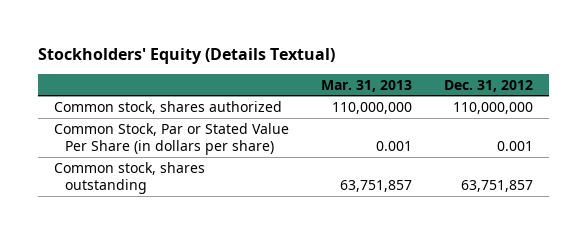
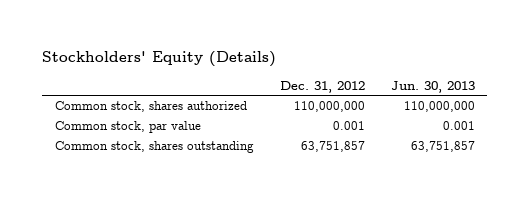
- Stockholders' Equity (Details Textual)
+ Stockholders' Equity (Details)
- | Mar. 31, 2013 | Dec. 31, 2012
+ | Dec. 31, 2012 | Jun. 30, 2013
- Common Stock, Par or Stated Value Per Share (in dollars per share) | 0.001 | 0.001
+ Common stock, par value | 0.001 | 0.001

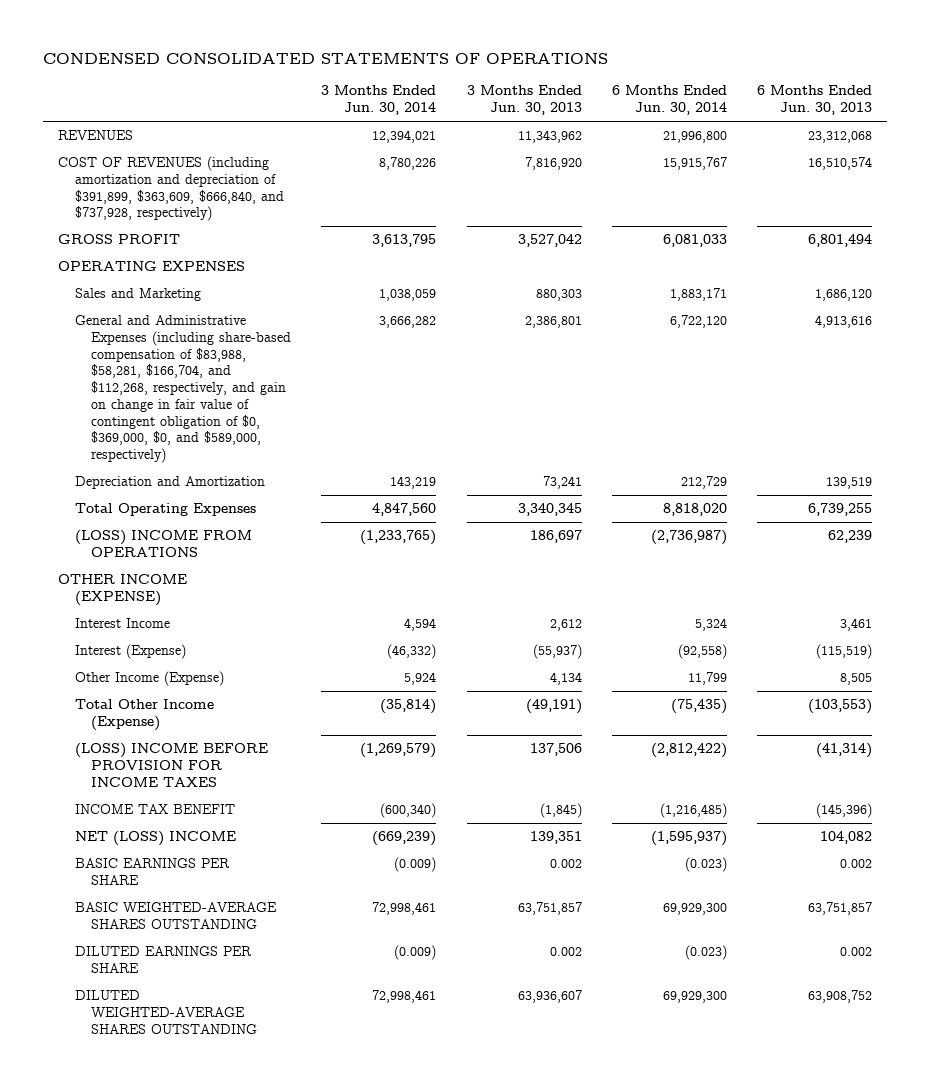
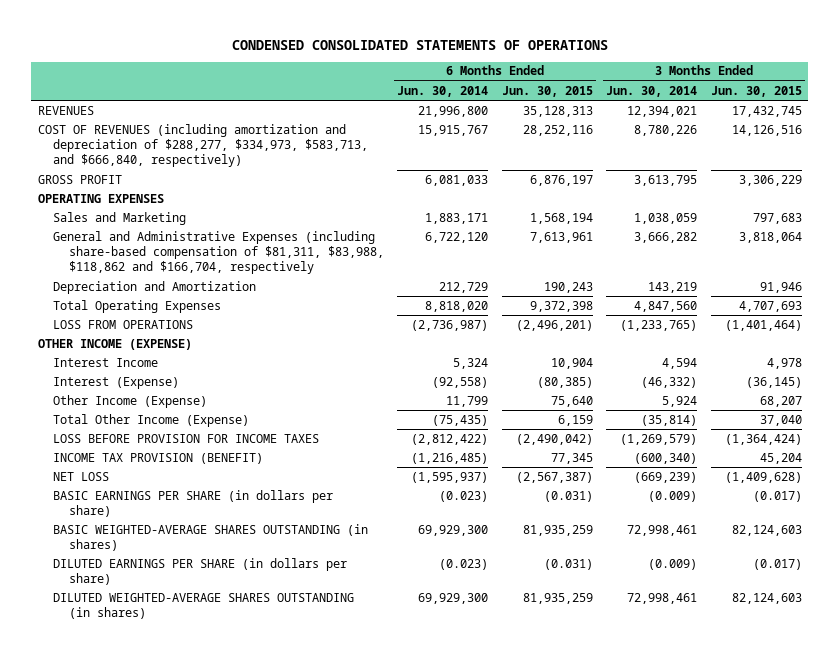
- | 3 Months Ended Jun. 30, 2014 | 3 Months Ended Jun. 30, 2013 | 6 Months Ended Jun. 30, 2014 | 6 Months Ended Jun. 30, 2013
+ | 6 Months Ended Jun. 30, 2014 | 6 Months Ended Jun. 30, 2015 | 3 Months Ended Jun. 30, 2014 | 3 Months Ended Jun. 30, 2015
- COST OF REVENUES (including amortization and depreciation of $391,899, $363,609, $666,840, and $737,928, respectively) | 8,780,226 | 7,816,920 | 15,915,767 | 16,510,574
+ COST OF REVENUES (including amortization and depreciation of $288,277, $334,973, $583,713, and $666,840, respectively) | 15,915,767 | 28,252,116 | 8,780,226 | 14,126,516
- General and Administrative Expenses (including share-based compensation of $83,988, $58,281, $166,704, and $112,268, respectively, and gain on change in fair value of contingent obligation of $0, $369,000, $0, and $589,000, respectively) | 3,666,282 | 2,386,801 | 6,722,120 | 4,913,616
+ General and Administrative Expenses (including share-based compensation of $81,311, $83,988, $118,862 and $166,704, respectively | 6,722,120 | 7,613,961 | 3,666,282 | 3,818,064
- (LOSS) INCOME FROM OPERATIONS | (1,233,765) | 186,697 | (2,736,987) | 62,239
+ LOSS FROM OPERATIONS | (2,736,987) | (2,496,201) | (1,233,765) | (1,401,464)
- (LOSS) INCOME BEFORE PROVISION FOR INCOME TAXES | (1,269,579) | 137,506 | (2,812,422) | (41,314)
- INCOME TAX BENEFIT | (600,340) | (1,845) | (1,216,485) | (145,396)
- NET (LOSS) INCOME | (669,239) | 139,351 | (1,595,937) | 104,082
- BASIC EARNINGS PER SHARE | (0.009) | 0.002 | (0.023) | 0.002
- BASIC WEIGHTED-AVERAGE SHARES OUTSTANDING | 72,998,461 | 63,751,857 | 69,929,300 | 63,751,857
- DILUTED EARNINGS PER SHARE | (0.009) | 0.002 | (0.023) | 0.002
- DILUTED WEIGHTED-AVERAGE SHARES OUTSTANDING | 72,998,461 | 63,936,607 | 69,929,300 | 63,908,752
+ LOSS BEFORE PROVISION FOR INCOME TAXES | (2,812,422) | (2,490,042) | (1,269,579) | (1,364,424)
+ INCOME TAX PROVISION (BENEFIT) | (1,216,485) | 77,345 | (600,340) | 45,204
+ NET LOSS | (1,595,937) | (2,567,387) | (669,239) | (1,409,628)
+ BASIC EARNINGS PER SHARE (in dollars per share) | (0.023) | (0.031) | (0.009) | (0.017)
+ BASIC WEIGHTED-AVERAGE SHARES OUTSTANDING (in shares) | 69,929,300 | 81,935,259 | 72,998,461 | 82,124,603
+ DILUTED EARNINGS PER SHARE (in dollars per share) | (0.023) | (0.031) | (0.009) | (0.017)
+ DILUTED WEIGHTED-AVERAGE SHARES OUTSTANDING (in shares) | 69,929,300 | 81,935,259 | 72,998,461 | 82,124,603

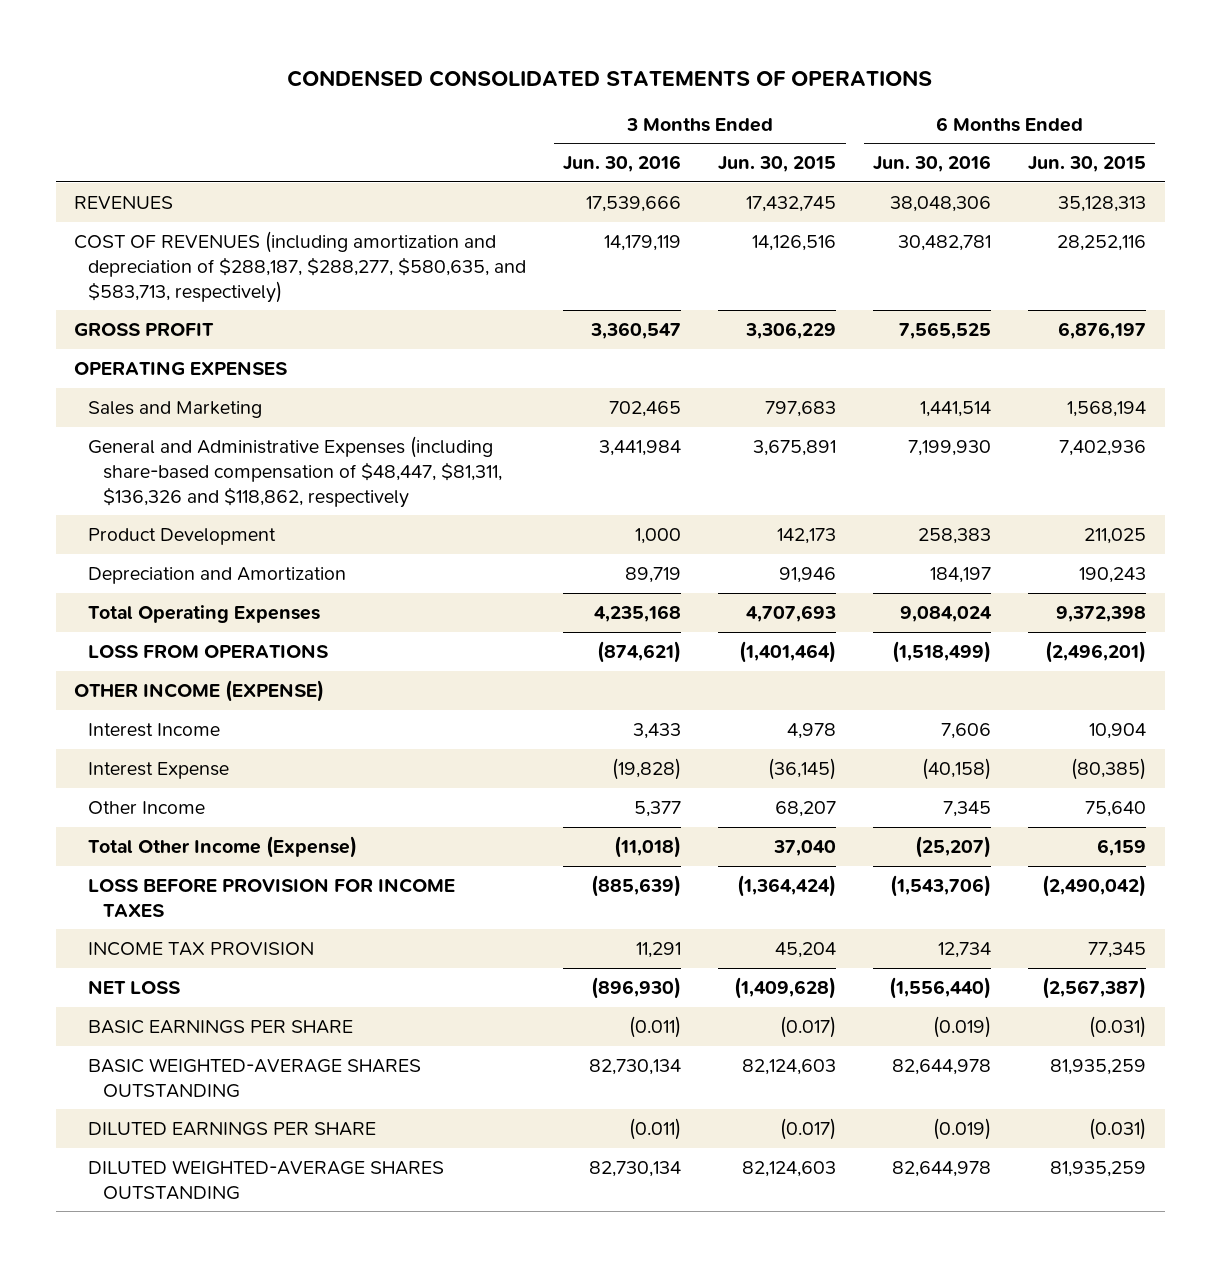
- | 6 Months Ended Jun. 30, 2014 | 6 Months Ended Jun. 30, 2015 | 3 Months Ended Jun. 30, 2014 | 3 Months Ended Jun. 30, 2015
+ | 3 Months Ended Jun. 30, 2016 | 3 Months Ended Jun. 30, 2015 | 6 Months Ended Jun. 30, 2016 | 6 Months Ended Jun. 30, 2015
- COST OF REVENUES (including amortization and depreciation of $288,277, $334,973, $583,713, and $666,840, respectively) | 15,915,767 | 28,252,116 | 8,780,226 | 14,126,516
+ COST OF REVENUES (including amortization and depreciation of $288,187, $288,277, $580,635, and $583,713, respectively) | 14,179,119 | 14,126,516 | 30,482,781 | 28,252,116
- General and Administrative Expenses (including share-based compensation of $81,311, $83,988, $118,862 and $166,704, respectively | 6,722,120 | 7,613,961 | 3,666,282 | 3,818,064
+ General and Administrative Expenses (including share-based compensation of $48,447, $81,311, $136,326 and $118,862, respectively | 3,441,984 | 3,675,891 | 7,199,930 | 7,402,936
+ Product Development | 1,000 | 142,173 | 258,383 | 211,025
- Interest (Expense) | (92,558) | (80,385) | (46,332) | (36,145)
- Other Income (Expense) | 11,799 | 75,640 | 5,924 | 68,207
+ Interest Expense | (19,828) | (36,145) | (40,158) | (80,385)
+ Other Income | 5,377 | 68,207 | 7,345 | 75,640
- INCOME TAX PROVISION (BENEFIT) | (1,216,485) | 77,345 | (600,340) | 45,204
+ INCOME TAX PROVISION | 11,291 | 45,204 | 12,734 | 77,345
- BASIC EARNINGS PER SHARE (in dollars per share) | (0.023) | (0.031) | (0.009) | (0.017)
- BASIC WEIGHTED-AVERAGE SHARES OUTSTANDING (in shares) | 69,929,300 | 81,935,259 | 72,998,461 | 82,124,603
- DILUTED EARNINGS PER SHARE (in dollars per share) | (0.023) | (0.031) | (0.009) | (0.017)
- DILUTED WEIGHTED-AVERAGE SHARES OUTSTANDING (in shares) | 69,929,300 | 81,935,259 | 72,998,461 | 82,124,603
+ BASIC EARNINGS PER SHARE | (0.011) | (0.017) | (0.019) | (0.031)
+ BASIC WEIGHTED-AVERAGE SHARES OUTSTANDING | 82,730,134 | 82,124,603 | 82,644,978 | 81,935,259
+ DILUTED EARNINGS PER SHARE | (0.011) | (0.017) | (0.019) | (0.031)
+ DILUTED WEIGHTED-AVERAGE SHARES OUTSTANDING | 82,730,134 | 82,124,603 | 82,644,978 | 81,935,259

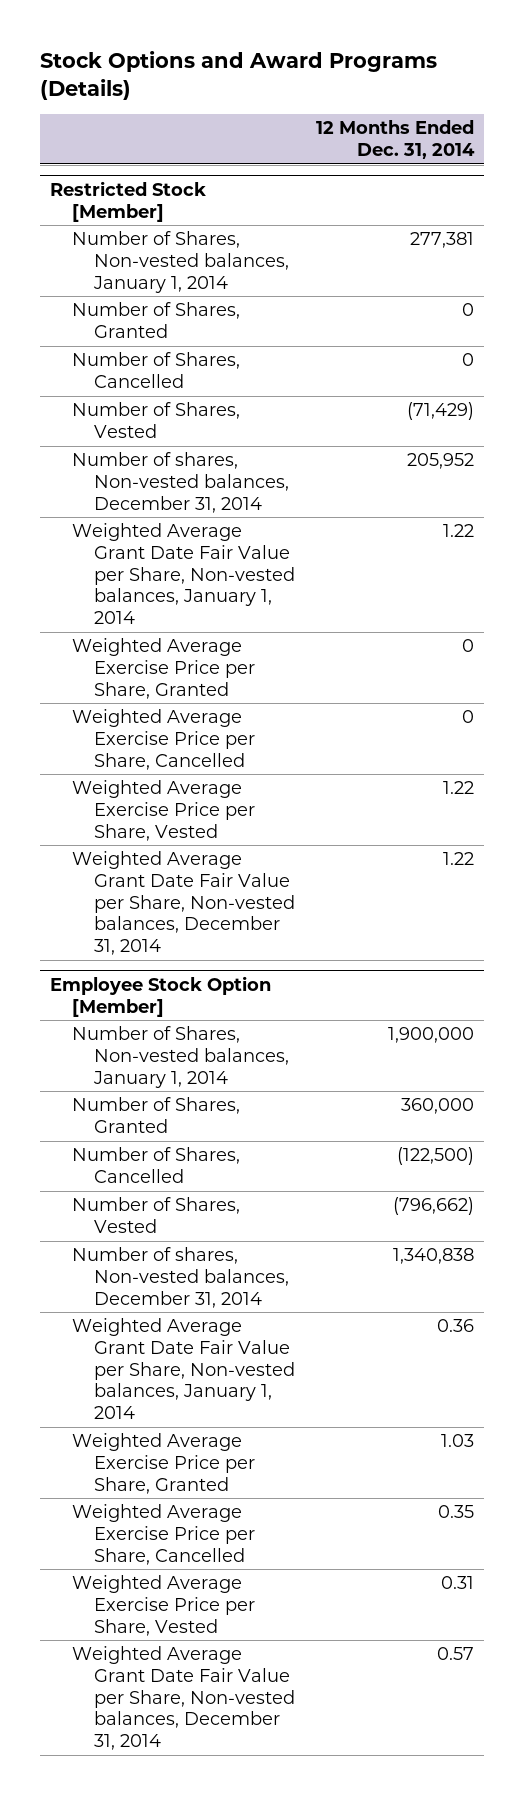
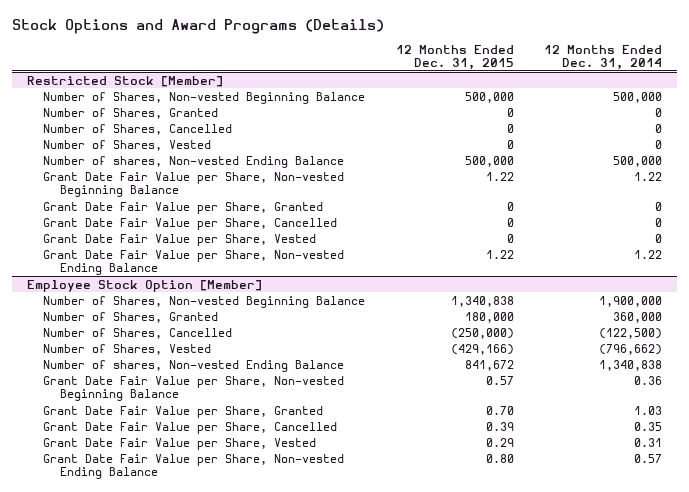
- | 12 Months Ended Dec. 31, 2014
+ | 12 Months Ended Dec. 31, 2015 | 12 Months Ended Dec. 31, 2014
@ Restricted Stock [Member]
- Number of Shares, Non-vested balances, January 1, 2014 | 277,381
+ Number of Shares, Non-vested Beginning Balance | 500,000 | 500,000
- Number of Shares, Vested | (71,429)
- Number of shares, Non-vested balances, December 31, 2014 | 205,952
- Weighted Average Grant Date Fair Value per Share, Non-vested balances, January 1, 2014 | 1.22
- Weighted Average Exercise Price per Share, Granted | 0
- Weighted Average Exercise Price per Share, Cancelled | 0
- Weighted Average Exercise Price per Share, Vested | 1.22
- Weighted Average Grant Date Fair Value per Share, Non-vested balances, December 31, 2014 | 1.22
+ Number of Shares, Vested | 0 | 0
+ Number of shares, Non-vested Ending Balance | 500,000 | 500,000
+ Grant Date Fair Value per Share, Non-vested Beginning Balance | 1.22 | 1.22
+ Grant Date Fair Value per Share, Granted | 0 | 0
+ Grant Date Fair Value per Share, Cancelled | 0 | 0
+ Grant Date Fair Value per Share, Vested | 0 | 0
+ Grant Date Fair Value per Share, Non-vested Ending Balance | 1.22 | 1.22
@ Employee Stock Option [Member]
- Number of Shares, Non-vested balances, January 1, 2014 | 1,900,000
+ Number of Shares, Non-vested Beginning Balance | 1,340,838 | 1,900,000
- Number of shares, Non-vested balances, December 31, 2014 | 1,340,838
- Weighted Average Grant Date Fair Value per Share, Non-vested balances, January 1, 2014 | 0.36
- Weighted Average Exercise Price per Share, Granted | 1.03
- Weighted Average Exercise Price per Share, Cancelled | 0.35
- Weighted Average Exercise Price per Share, Vested | 0.31
- Weighted Average Grant Date Fair Value per Share, Non-vested balances, December 31, 2014 | 0.57
+ Number of shares, Non-vested Ending Balance | 841,672 | 1,340,838
+ Grant Date Fair Value per Share, Non-vested Beginning Balance | 0.57 | 0.36
+ Grant Date Fair Value per Share, Granted | 0.70 | 1.03
+ Grant Date Fair Value per Share, Cancelled | 0.39 | 0.35
+ Grant Date Fair Value per Share, Vested | 0.29 | 0.31
+ Grant Date Fair Value per Share, Non-vested Ending Balance | 0.80 | 0.57

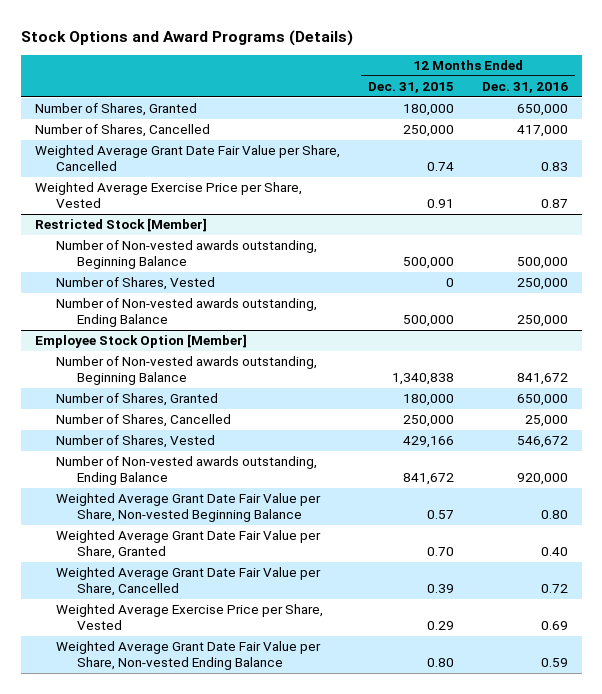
- | 12 Months Ended Dec. 31, 2015 | 12 Months Ended Dec. 31, 2014
+ | 12 Months Ended Dec. 31, 2015 | 12 Months Ended Dec. 31, 2016
+ Number of Shares, Granted | 180,000 | 650,000
+ Number of Shares, Cancelled | 250,000 | 417,000
+ Weighted Average Grant Date Fair Value per Share, Cancelled | 0.74 | 0.83
+ Weighted Average Exercise Price per Share, Vested | 0.91 | 0.87
@ Restricted Stock [Member]
- Number of Shares, Non-vested Beginning Balance | 500,000 | 500,000
- Number of Shares, Granted | 0 | 0
- Number of Shares, Cancelled | 0 | 0
+ Number of Non-vested awards outstanding, Beginning Balance | 500,000 | 500,000
- Number of shares, Non-vested Ending Balance | 500,000 | 500,000
- Grant Date Fair Value per Share, Non-vested Beginning Balance | 1.22 | 1.22
- Grant Date Fair Value per Share, Granted | 0 | 0
- Grant Date Fair Value per Share, Cancelled | 0 | 0
- Grant Date Fair Value per Share, Vested | 0 | 0
- Grant Date Fair Value per Share, Non-vested Ending Balance | 1.22 | 1.22
+ Number of Non-vested awards outstanding, Ending Balance | 500,000 | 250,000
@ Employee Stock Option [Member]
- Number of Shares, Non-vested Beginning Balance | 1,340,838 | 1,900,000
+ Number of Non-vested awards outstanding, Beginning Balance | 1,340,838 | 841,672
- Number of Shares, Cancelled | (250,000) | (122,500)
- Number of Shares, Vested | (429,166) | (796,662)
- Number of shares, Non-vested Ending Balance | 841,672 | 1,340,838
- Grant Date Fair Value per Share, Non-vested Beginning Balance | 0.57 | 0.36
- Grant Date Fair Value per Share, Granted | 0.70 | 1.03
- Grant Date Fair Value per Share, Cancelled | 0.39 | 0.35
- Grant Date Fair Value per Share, Vested | 0.29 | 0.31
- Grant Date Fair Value per Share, Non-vested Ending Balance | 0.80 | 0.57
+ Number of Shares, Cancelled | 250,000 | 25,000
+ Number of Shares, Vested | 429,166 | 546,672
+ Number of Non-vested awards outstanding, Ending Balance | 841,672 | 920,000
+ Weighted Average Grant Date Fair Value per Share, Non-vested Beginning Balance | 0.57 | 0.80
+ Weighted Average Grant Date Fair Value per Share, Granted | 0.70 | 0.40
+ Weighted Average Grant Date Fair Value per Share, Cancelled | 0.39 | 0.72
+ Weighted Average Exercise Price per Share, Vested | 0.29 | 0.69
+ Weighted Average Grant Date Fair Value per Share, Non-vested Ending Balance | 0.80 | 0.59

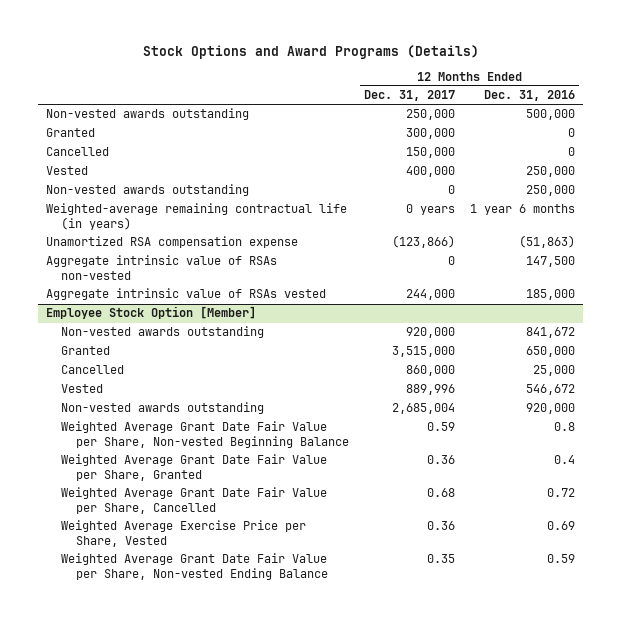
- | 12 Months Ended Dec. 31, 2015 | 12 Months Ended Dec. 31, 2016
+ | 12 Months Ended Dec. 31, 2017 | 12 Months Ended Dec. 31, 2016
- Number of Shares, Granted | 180,000 | 650,000
- Number of Shares, Cancelled | 250,000 | 417,000
- Weighted Average Grant Date Fair Value per Share, Cancelled | 0.74 | 0.83
- Weighted Average Exercise Price per Share, Vested | 0.91 | 0.87
- Restricted Stock [Member]
- Number of Non-vested awards outstanding, Beginning Balance | 500,000 | 500,000
- Number of Shares, Vested | 0 | 250,000
- Number of Non-vested awards outstanding, Ending Balance | 500,000 | 250,000
+ Non-vested awards outstanding | 250,000 | 500,000
+ Granted | 300,000 | 0
+ Cancelled | 150,000 | 0
+ Vested | 400,000 | 250,000
+ Non-vested awards outstanding | 0 | 250,000
+ Weighted-average remaining contractual life (in years) | 0 years | 1 year 6 months
+ Unamortized RSA compensation expense | (123,866) | (51,863)
+ Aggregate intrinsic value of RSAs non-vested | 0 | 147,500
+ Aggregate intrinsic value of RSAs vested | 244,000 | 185,000
@ Employee Stock Option [Member]
- Number of Non-vested awards outstanding, Beginning Balance | 1,340,838 | 841,672
- Number of Shares, Granted | 180,000 | 650,000
- Number of Shares, Cancelled | 250,000 | 25,000
- Number of Shares, Vested | 429,166 | 546,672
- Number of Non-vested awards outstanding, Ending Balance | 841,672 | 920,000
- Weighted Average Grant Date Fair Value per Share, Non-vested Beginning Balance | 0.57 | 0.80
- Weighted Average Grant Date Fair Value per Share, Granted | 0.70 | 0.40
+ Non-vested awards outstanding | 920,000 | 841,672
+ Granted | 3,515,000 | 650,000
+ Cancelled | 860,000 | 25,000
+ Vested | 889,996 | 546,672
+ Non-vested awards outstanding | 2,685,004 | 920,000
+ Weighted Average Grant Date Fair Value per Share, Non-vested Beginning Balance | 0.59 | 0.8
+ Weighted Average Grant Date Fair Value per Share, Granted | 0.36 | 0.4

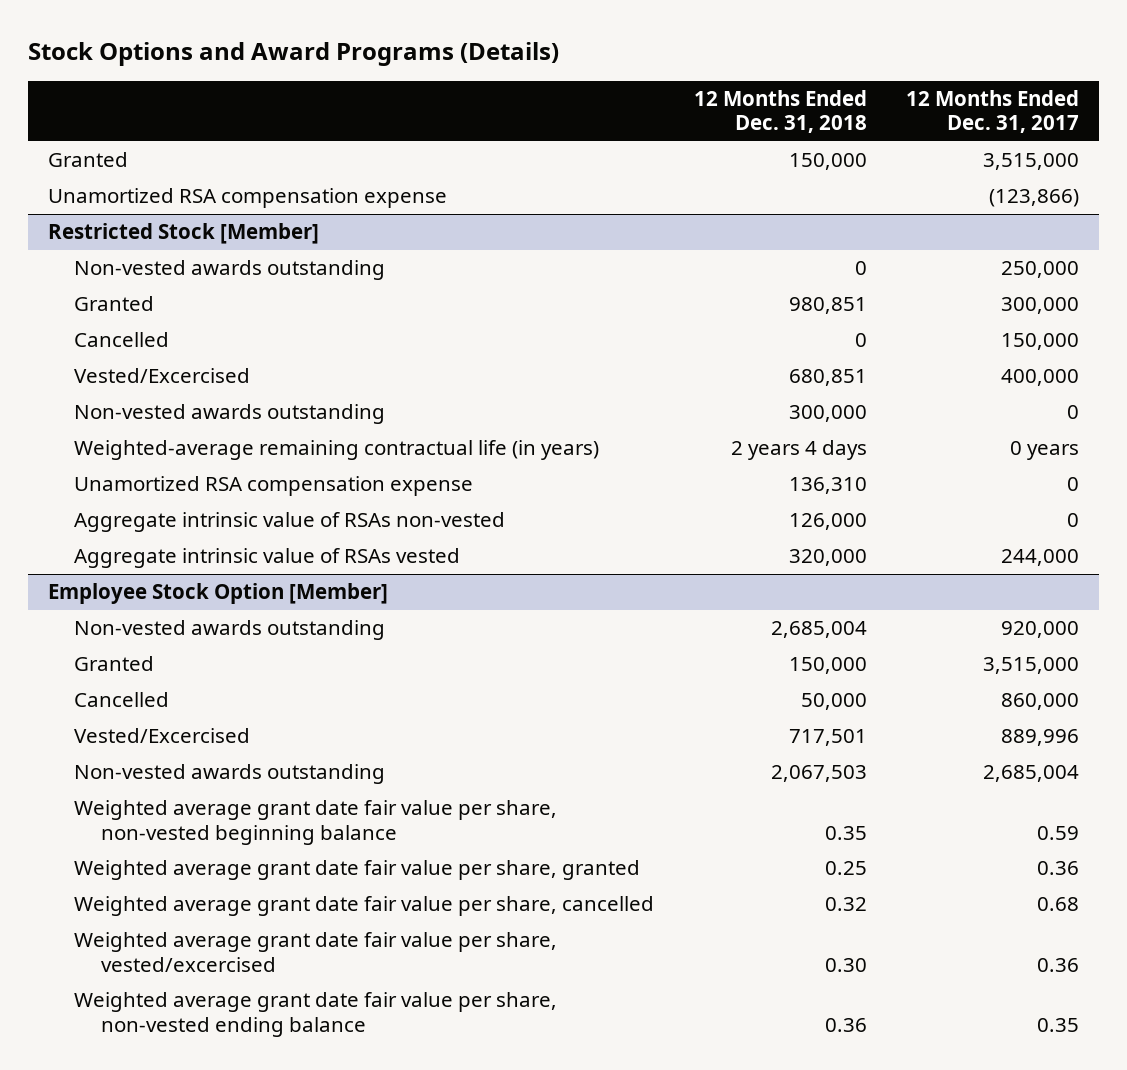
- | 12 Months Ended Dec. 31, 2017 | 12 Months Ended Dec. 31, 2016
+ | 12 Months Ended Dec. 31, 2018 | 12 Months Ended Dec. 31, 2017
+ Granted | 150,000 | 3,515,000
moved up: Unamortized RSA compensation expense | | (123,866)
+ Restricted Stock [Member]
- Vested | 400,000 | 250,000
+ Vested/Excercised | 680,851 | 400,000
+ Unamortized RSA compensation expense | 136,310 | 0
@ Employee Stock Option [Member]
- Vested | 889,996 | 546,672
+ Vested/Excercised | 717,501 | 889,996
- Weighted Average Grant Date Fair Value per Share, Non-vested Beginning Balance | 0.59 | 0.8
- Weighted Average Grant Date Fair Value per Share, Granted | 0.36 | 0.4
- Weighted Average Grant Date Fair Value per Share, Cancelled | 0.68 | 0.72
- Weighted Average Exercise Price per Share, Vested | 0.36 | 0.69
- Weighted Average Grant Date Fair Value per Share, Non-vested Ending Balance | 0.35 | 0.59
+ Weighted average grant date fair value per share, non-vested beginning balance | 0.35 | 0.59
+ Weighted average grant date fair value per share, granted | 0.25 | 0.36
+ Weighted average grant date fair value per share, cancelled | 0.32 | 0.68
+ Weighted average grant date fair value per share, vested/excercised | 0.30 | 0.36
+ Weighted average grant date fair value per share, non-vested ending balance | 0.36 | 0.35

